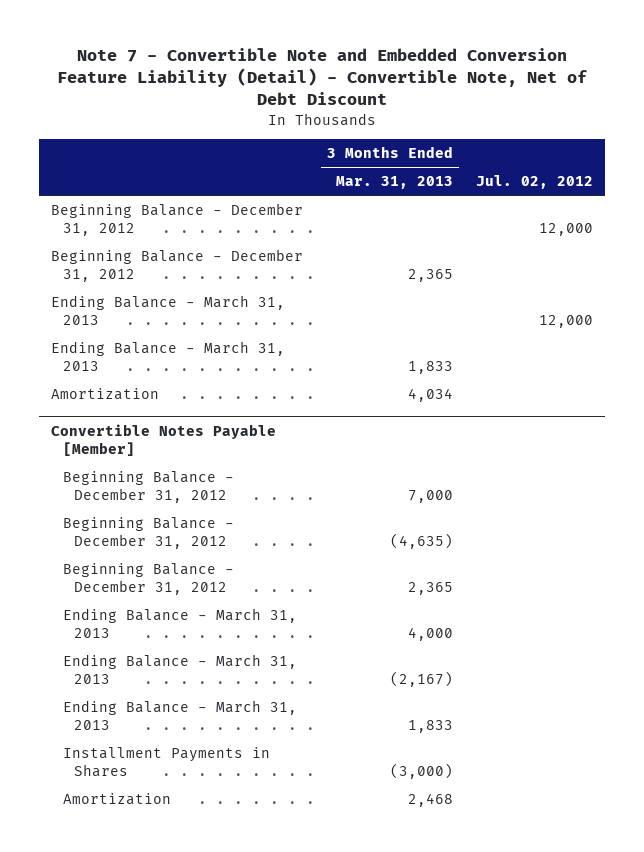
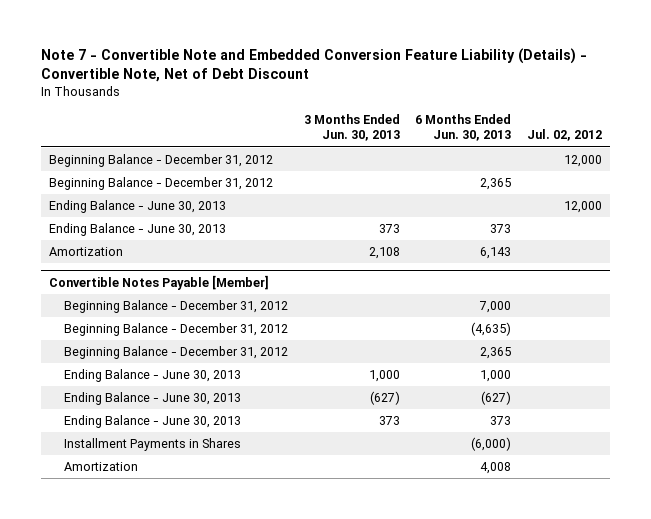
- Note 7 - Convertible Note and Embedded Conversion Feature Liability (Detail) - Convertible Note, Net of Debt Discount
+ Note 7 - Convertible Note and Embedded Conversion Feature Liability (Details) - Convertible Note, Net of Debt Discount
- | 3 Months Ended Mar. 31, 2013 | Jul. 02, 2012
+ | 3 Months Ended Jun. 30, 2013 | 6 Months Ended Jun. 30, 2013 | Jul. 02, 2012
- Ending Balance - March 31, 2013 | | 12,000
- Ending Balance - March 31, 2013 | 1,833 |
+ Ending Balance - June 30, 2013 | | | 12,000
+ Ending Balance - June 30, 2013 | 373 | 373 |
@ Convertible Notes Payable [Member]
- Ending Balance - March 31, 2013 | 4,000 |
- Ending Balance - March 31, 2013 | (2,167) |
- Ending Balance - March 31, 2013 | 1,833 |
+ Ending Balance - June 30, 2013 | 1,000 | 1,000 |
+ Ending Balance - June 30, 2013 | (627) | (627) |
+ Ending Balance - June 30, 2013 | 373 | 373 |

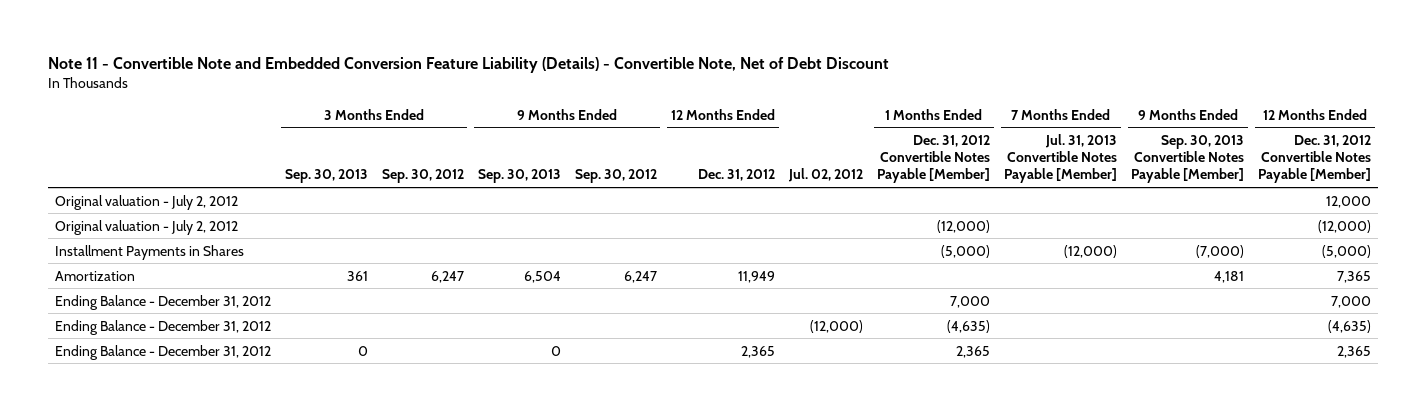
- Note 7 - Convertible Note and Embedded Conversion Feature Liability (Details) - Convertible Note, Net of Debt Discount
+ Note 11 - Convertible Note and Embedded Conversion Feature Liability (Details) - Convertible Note, Net of Debt Discount
- | 3 Months Ended Jun. 30, 2013 | 6 Months Ended Jun. 30, 2013 | Jul. 02, 2012
+ | 3 Months Ended Sep. 30, 2013 | 3 Months Ended Sep. 30, 2012 | 9 Months Ended Sep. 30, 2013 | 9 Months Ended Sep. 30, 2012 | 12 Months Ended Dec. 31, 2012 | Jul. 02, 2012 | 1 Months Ended Dec. 31, 2012 Convertible Notes Payable [Member] | 7 Months Ended Jul. 31, 2013 Convertible Notes Payable [Member] | 9 Months Ended Sep. 30, 2013 Convertible Notes Payable [Member] | 12 Months Ended Dec. 31, 2012 Convertible Notes Payable [Member]
- Beginning Balance - December 31, 2012 | | | 12,000
- Beginning Balance - December 31, 2012 | | 2,365 |
- Ending Balance - June 30, 2013 | | | 12,000
- Ending Balance - June 30, 2013 | 373 | 373 |
+ Original valuation - July 2, 2012 | | | | | | | | | | 12,000
+ Original valuation - July 2, 2012 | | | | | | | (12,000) | | | (12,000)
+ Installment Payments in Shares | | | | | | | (5,000) | (12,000) | (7,000) | (5,000)
- Convertible Notes Payable [Member]
- Beginning Balance - December 31, 2012 | | 7,000 |
- Beginning Balance - December 31, 2012 | | (4,635) |
- Beginning Balance - December 31, 2012 | | 2,365 |
- Ending Balance - June 30, 2013 | 1,000 | 1,000 |
- Ending Balance - June 30, 2013 | (627) | (627) |
- Ending Balance - June 30, 2013 | 373 | 373 |
- Installment Payments in Shares | | (6,000) |
- Amortization | | 4,008 |
+ Ending Balance - December 31, 2012 | | | | | | | 7,000 | | | 7,000
+ Ending Balance - December 31, 2012 | | | | | | (12,000) | (4,635) | | | (4,635)
+ Ending Balance - December 31, 2012 | 0 | | 0 | | 2,365 | | 2,365 | | | 2,365

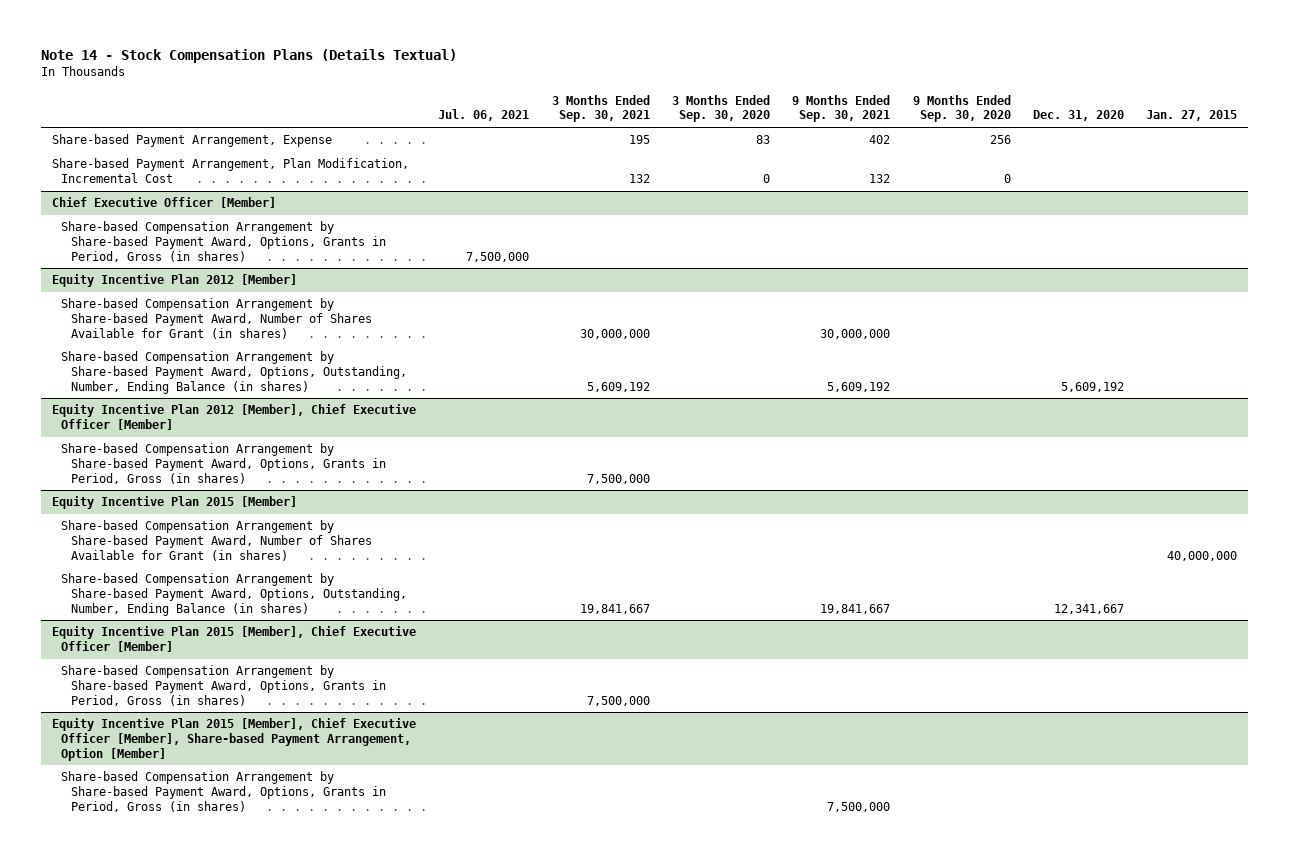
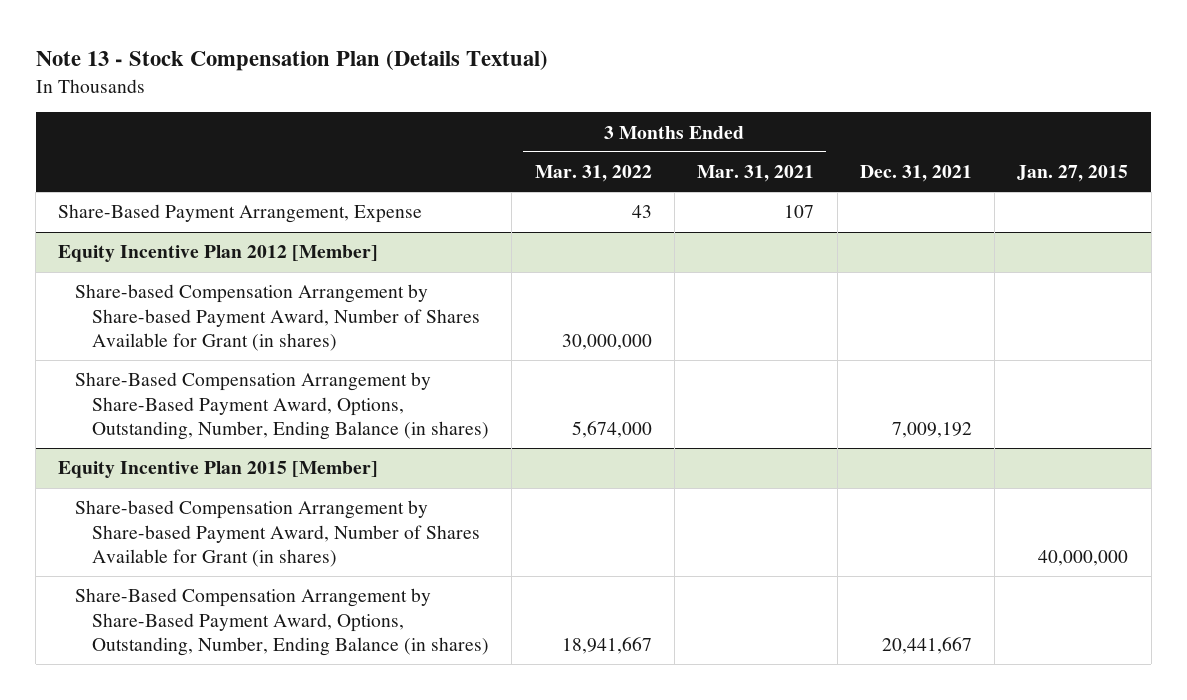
- Note 14 - Stock Compensation Plans (Details Textual)
+ Note 13 - Stock Compensation Plan (Details Textual)
- | Jul. 06, 2021 | 3 Months Ended Sep. 30, 2021 | 3 Months Ended Sep. 30, 2020 | 9 Months Ended Sep. 30, 2021 | 9 Months Ended Sep. 30, 2020 | Dec. 31, 2020 | Jan. 27, 2015
+ | 3 Months Ended Mar. 31, 2022 | 3 Months Ended Mar. 31, 2021 | Dec. 31, 2021 | Jan. 27, 2015
- Share-based Payment Arrangement, Expense | | 195 | 83 | 402 | 256 | |
- Share-based Payment Arrangement, Plan Modification, Incremental Cost | | 132 | 0 | 132 | 0 | |
- Chief Executive Officer [Member]
- Share-based Compensation Arrangement by Share-based Payment Award, Options, Grants in Period, Gross (in shares) | 7,500,000 | | | | | |
+ Share-Based Payment Arrangement, Expense | 43 | 107 | |
@ Equity Incentive Plan 2012 [Member]
- Share-based Compensation Arrangement by Share-based Payment Award, Options, Outstanding, Number, Ending Balance (in shares) | | 5,609,192 | | 5,609,192 | | 5,609,192 |
- Equity Incentive Plan 2012 [Member], Chief Executive Officer [Member]
- Share-based Compensation Arrangement by Share-based Payment Award, Options, Grants in Period, Gross (in shares) | | 7,500,000 | | | | |
@ Equity Incentive Plan 2012 [Member]
+ Share-Based Compensation Arrangement by Share-Based Payment Award, Options, Outstanding, Number, Ending Balance (in shares) | 5,674,000 | | 7,009,192 |
@ Equity Incentive Plan 2015 [Member]
- Share-based Compensation Arrangement by Share-based Payment Award, Options, Outstanding, Number, Ending Balance (in shares) | | 19,841,667 | | 19,841,667 | | 12,341,667 |
- Equity Incentive Plan 2015 [Member], Chief Executive Officer [Member]
- Share-based Compensation Arrangement by Share-based Payment Award, Options, Grants in Period, Gross (in shares) | | 7,500,000 | | | | |
- Equity Incentive Plan 2015 [Member], Chief Executive Officer [Member], Share-based Payment Arrangement, Option [Member]
- Share-based Compensation Arrangement by Share-based Payment Award, Options, Grants in Period, Gross (in shares) | | | | 7,500,000 | | |
@ Equity Incentive Plan 2015 [Member]
+ Share-Based Compensation Arrangement by Share-Based Payment Award, Options, Outstanding, Number, Ending Balance (in shares) | 18,941,667 | | 20,441,667 |

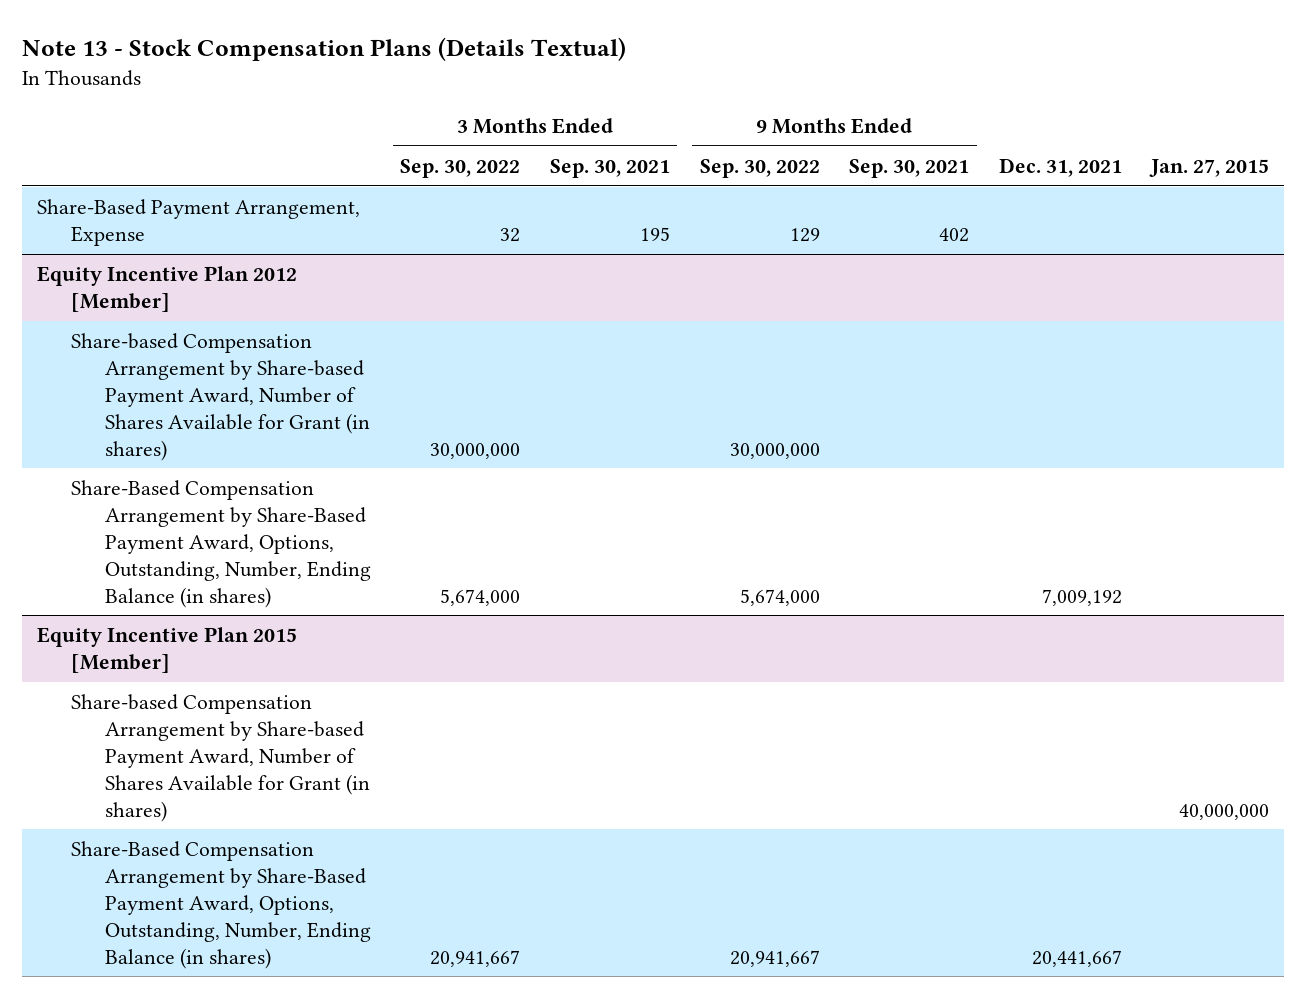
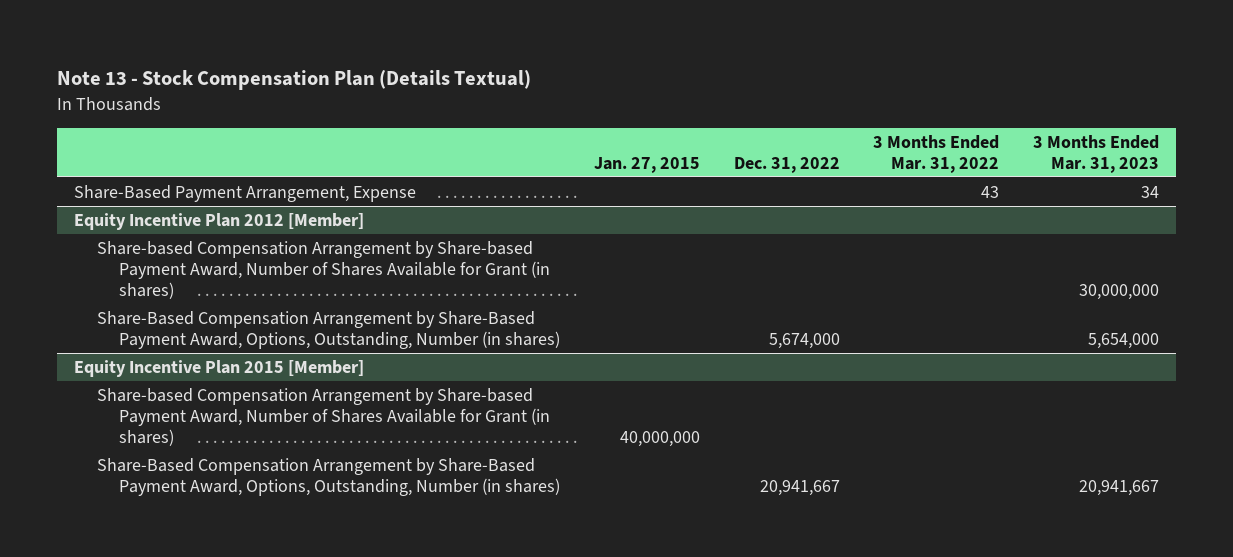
- Note 13 - Stock Compensation Plans (Details Textual)
+ Note 13 - Stock Compensation Plan (Details Textual)
- | 3 Months Ended Sep. 30, 2022 | 3 Months Ended Sep. 30, 2021 | 9 Months Ended Sep. 30, 2022 | 9 Months Ended Sep. 30, 2021 | Dec. 31, 2021 | Jan. 27, 2015
+ | Jan. 27, 2015 | Dec. 31, 2022 | 3 Months Ended Mar. 31, 2022 | 3 Months Ended Mar. 31, 2023
@ Equity Incentive Plan 2012 [Member]
- Share-Based Compensation Arrangement by Share-Based Payment Award, Options, Outstanding, Number, Ending Balance (in shares) | 5,674,000 | | 5,674,000 | | 7,009,192 |
+ Share-Based Compensation Arrangement by Share-Based Payment Award, Options, Outstanding, Number (in shares) | | 5,674,000 | | 5,654,000
@ Equity Incentive Plan 2015 [Member]
- Share-Based Compensation Arrangement by Share-Based Payment Award, Options, Outstanding, Number, Ending Balance (in shares) | 20,941,667 | | 20,941,667 | | 20,441,667 |
+ Share-Based Compensation Arrangement by Share-Based Payment Award, Options, Outstanding, Number (in shares) | | 20,941,667 | | 20,941,667

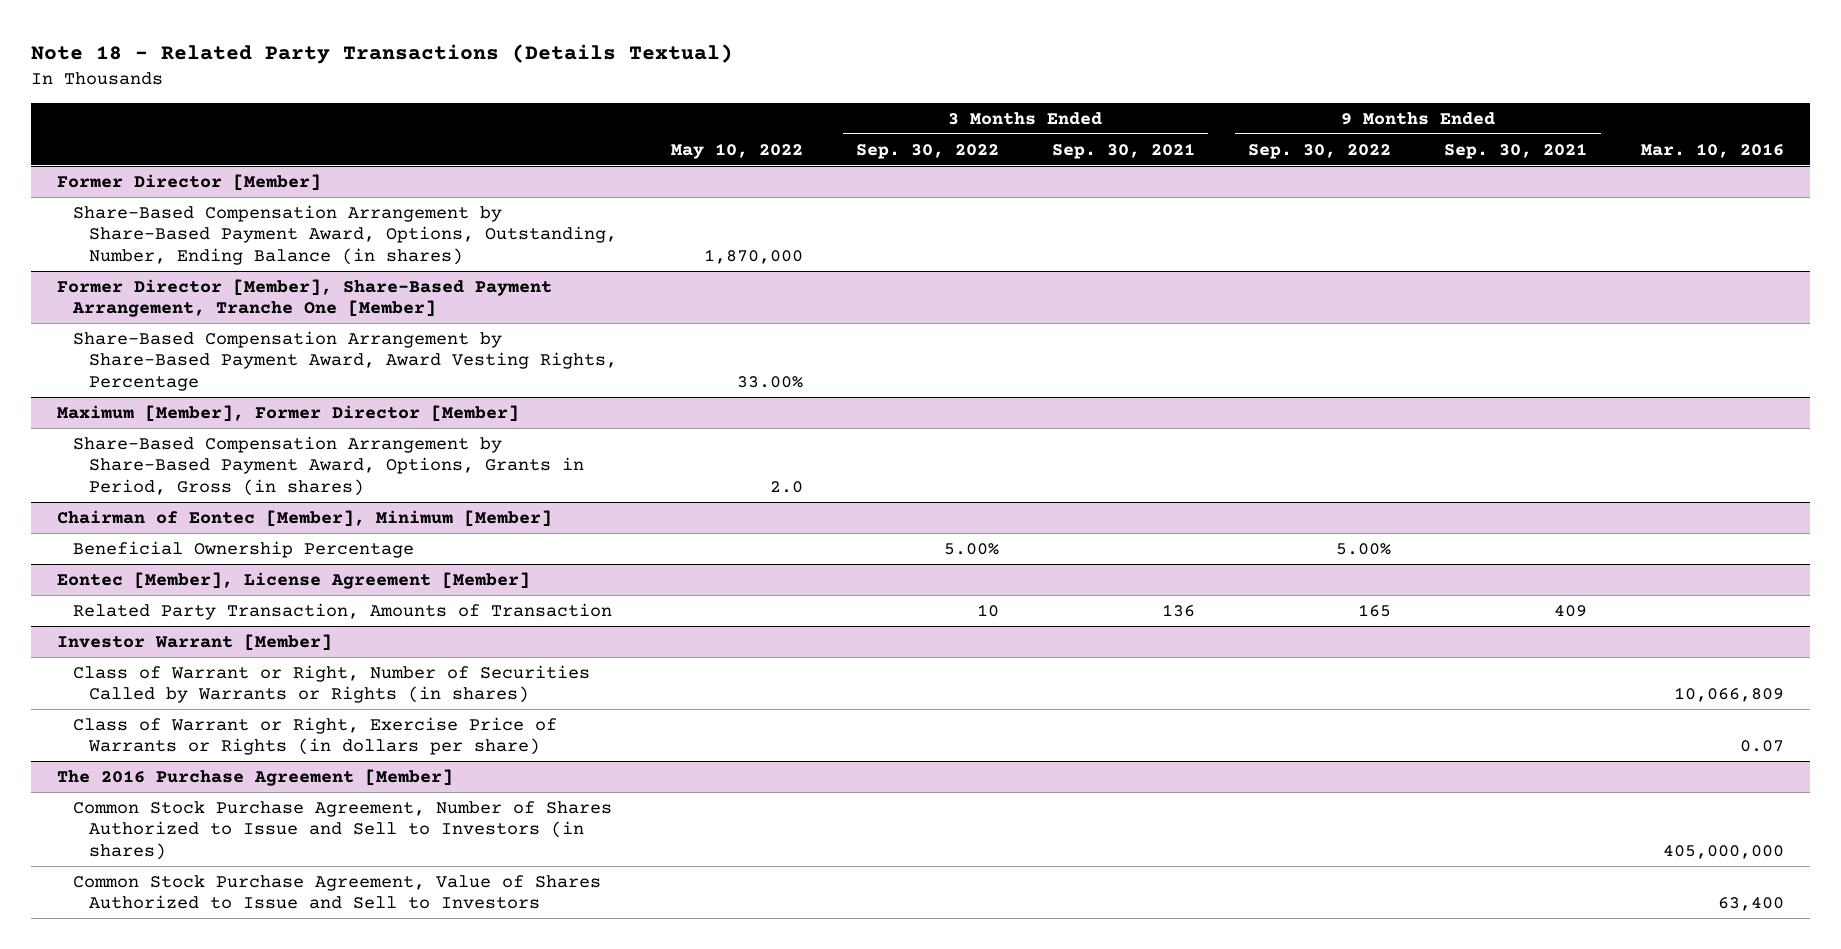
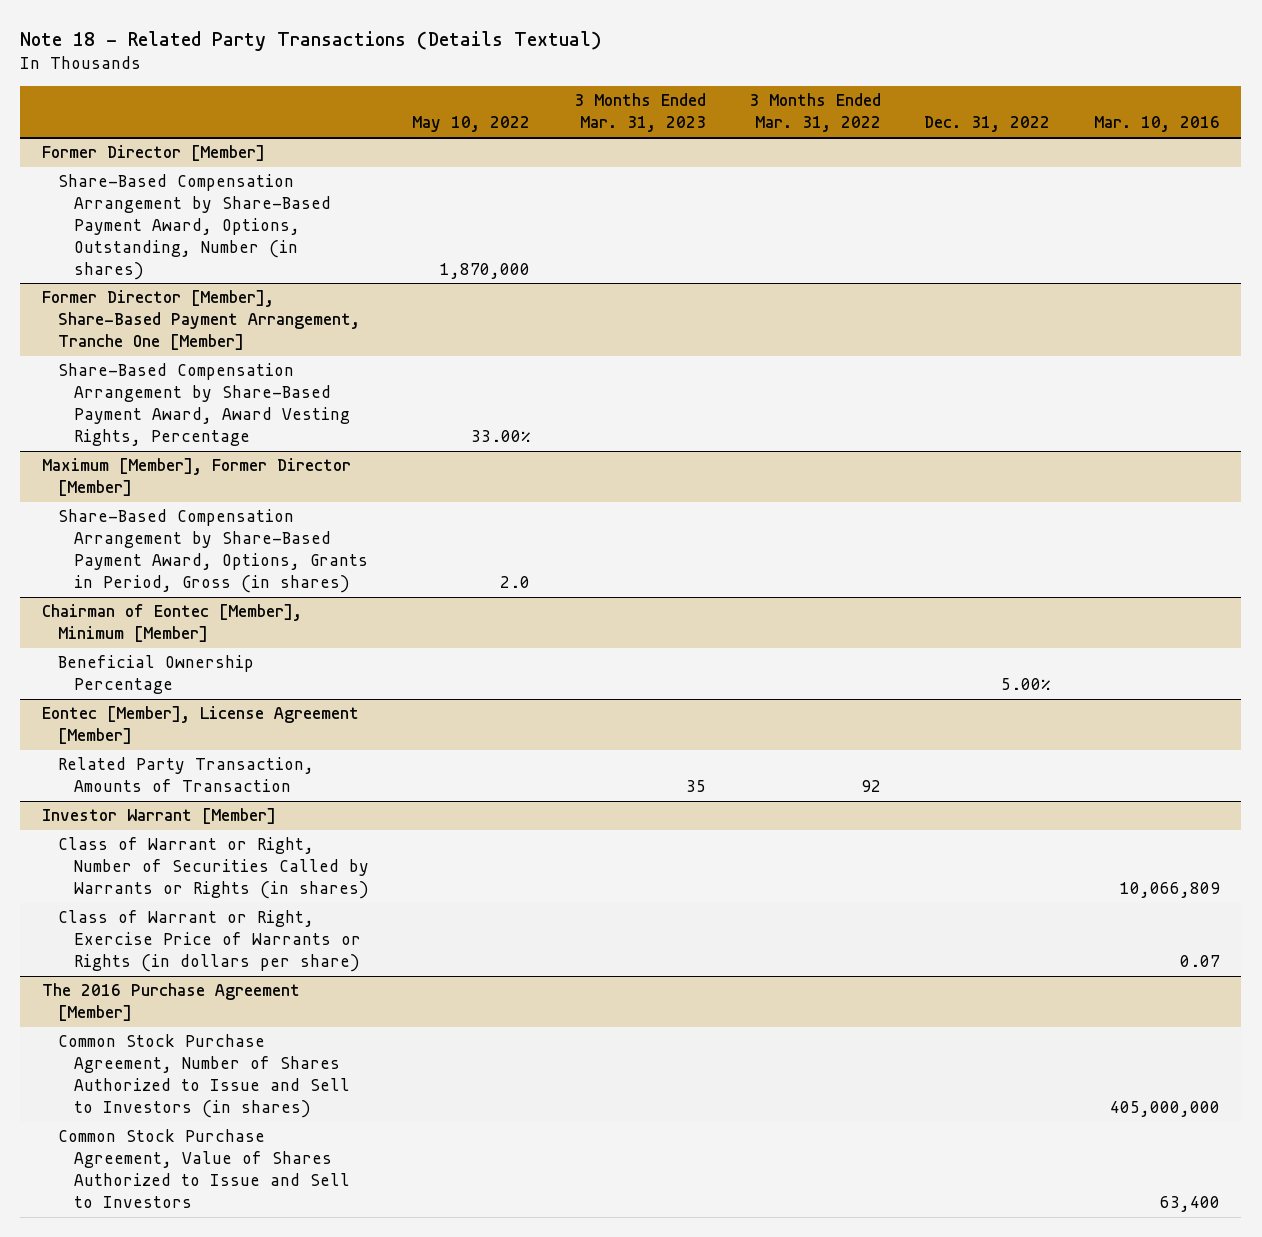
- | May 10, 2022 | 3 Months Ended Sep. 30, 2022 | 3 Months Ended Sep. 30, 2021 | 9 Months Ended Sep. 30, 2022 | 9 Months Ended Sep. 30, 2021 | Mar. 10, 2016
+ | May 10, 2022 | 3 Months Ended Mar. 31, 2023 | 3 Months Ended Mar. 31, 2022 | Dec. 31, 2022 | Mar. 10, 2016
@ Former Director [Member]
- Share-Based Compensation Arrangement by Share-Based Payment Award, Options, Outstanding, Number, Ending Balance (in shares) | 1,870,000 | | | | |
+ Share-Based Compensation Arrangement by Share-Based Payment Award, Options, Outstanding, Number (in shares) | 1,870,000 | | | |

